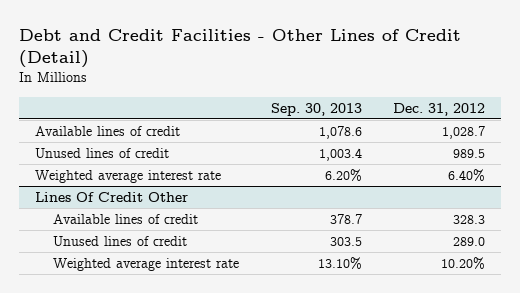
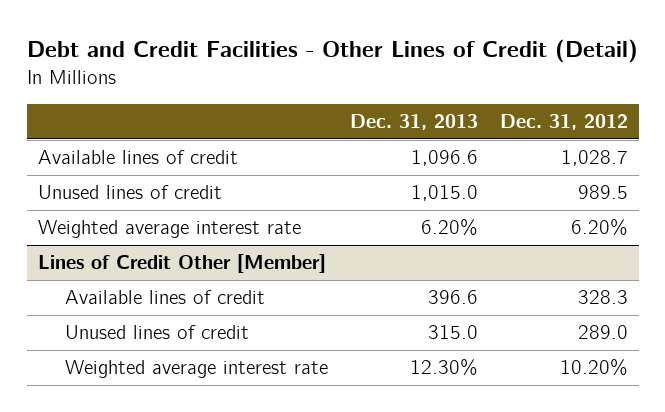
- | Sep. 30, 2013 | Dec. 31, 2012
+ | Dec. 31, 2013 | Dec. 31, 2012
- Weighted average interest rate | 6.20% | 6.40%
- Lines Of Credit Other
+ Weighted average interest rate | 6.20% | 6.20%
+ Lines of Credit Other [Member]

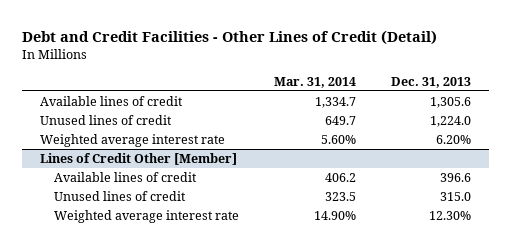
- | Dec. 31, 2013 | Dec. 31, 2012
+ | Mar. 31, 2014 | Dec. 31, 2013
- Available lines of credit | 1,096.6 | 1,028.7
- Unused lines of credit | 1,015.0 | 989.5
+ Available lines of credit | 1,334.7 | 1,305.6
+ Unused lines of credit | 649.7 | 1,224.0

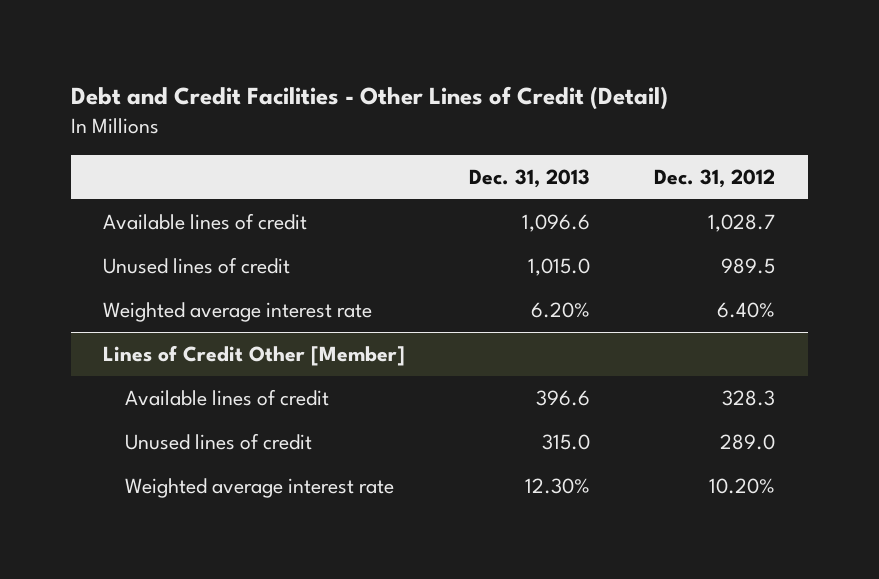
- | Mar. 31, 2014 | Dec. 31, 2013
+ | Dec. 31, 2013 | Dec. 31, 2012
- Available lines of credit | 1,334.7 | 1,305.6
- Unused lines of credit | 649.7 | 1,224.0
+ Available lines of credit | 1,096.6 | 1,028.7
+ Unused lines of credit | 1,015.0 | 989.5

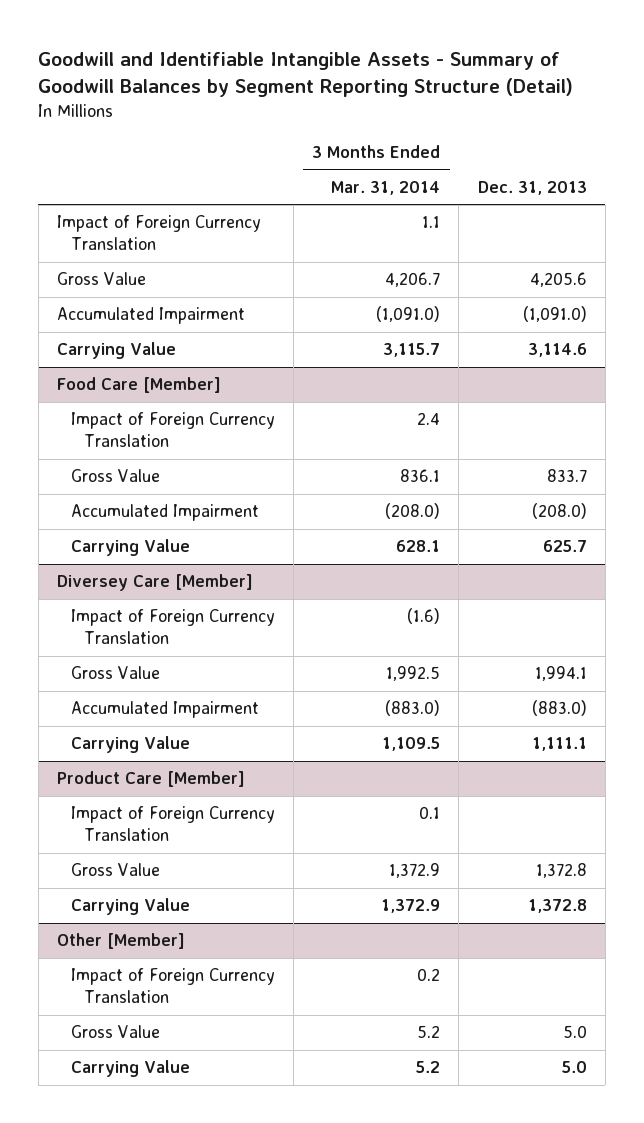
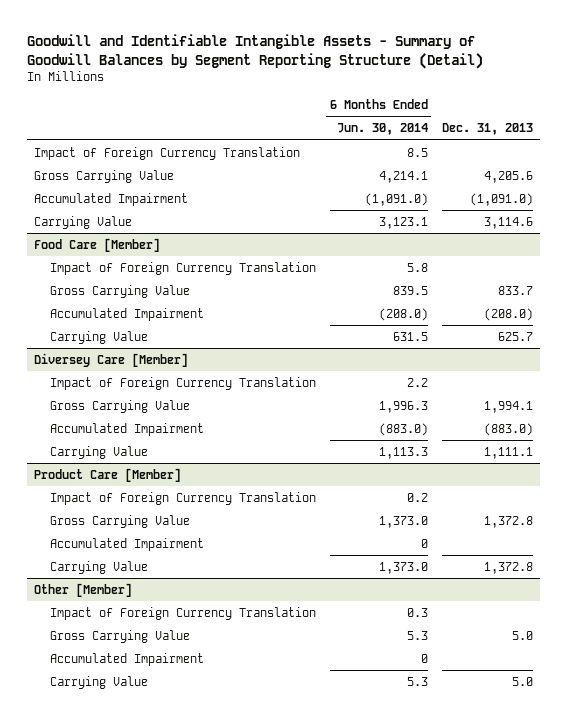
- | 3 Months Ended Mar. 31, 2014 | Dec. 31, 2013
+ | 6 Months Ended Jun. 30, 2014 | Dec. 31, 2013
- Gross Value | 4,206.7 | 4,205.6
+ Gross Carrying Value | 4,214.1 | 4,205.6
@ Food Care [Member]
- Gross Value | 836.1 | 833.7
+ Gross Carrying Value | 839.5 | 833.7
@ Diversey Care [Member]
- Gross Value | 1,992.5 | 1,994.1
+ Gross Carrying Value | 1,996.3 | 1,994.1
@ Product Care [Member]
- Gross Value | 1,372.9 | 1,372.8
+ Gross Carrying Value | 1,373.0 | 1,372.8
+ Accumulated Impairment | 0 |
@ Other [Member]
- Gross Value | 5.2 | 5.0
+ Gross Carrying Value | 5.3 | 5.0
+ Accumulated Impairment | 0 |

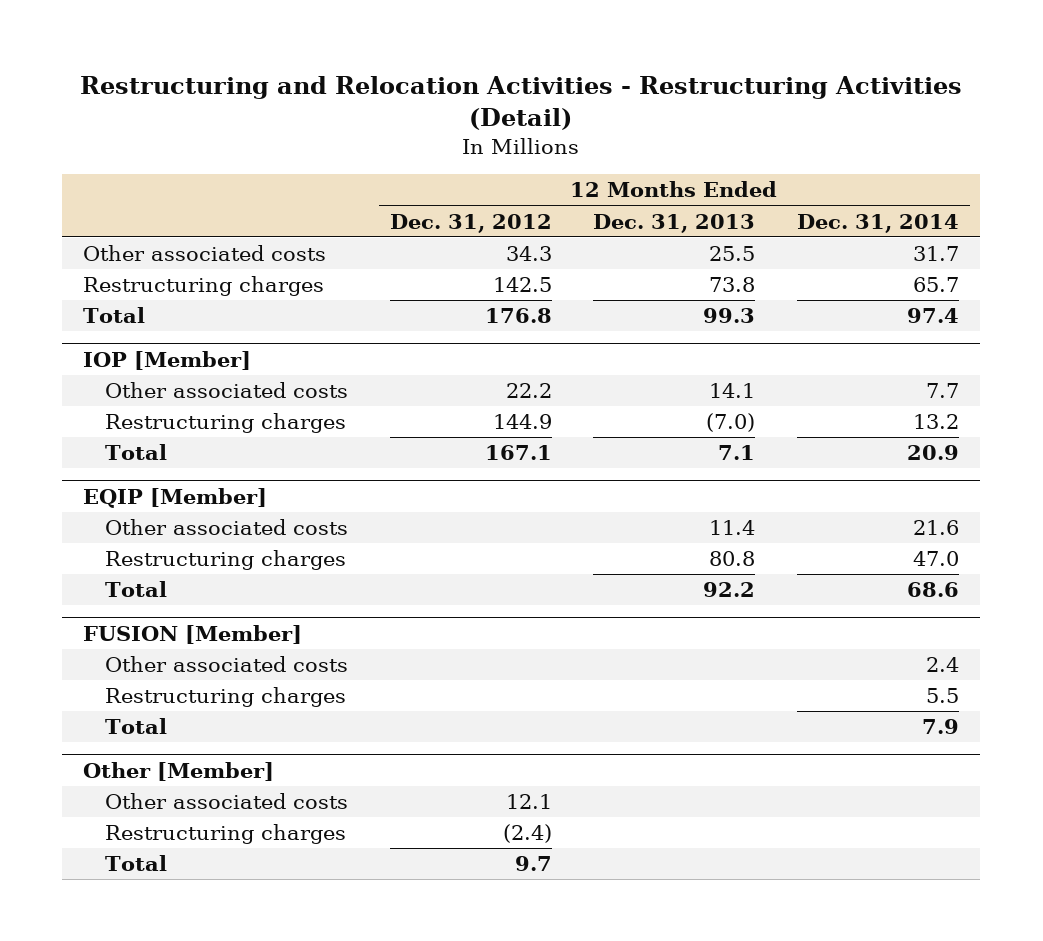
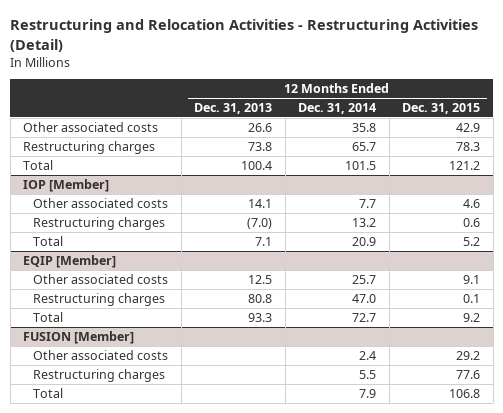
- | 12 Months Ended Dec. 31, 2012 | 12 Months Ended Dec. 31, 2013 | 12 Months Ended Dec. 31, 2014
+ | 12 Months Ended Dec. 31, 2013 | 12 Months Ended Dec. 31, 2014 | 12 Months Ended Dec. 31, 2015
- Other associated costs | 34.3 | 25.5 | 31.7
+ Other associated costs | 26.6 | 35.8 | 42.9
- Total | 176.8 | 99.3 | 97.4
+ Total | 100.4 | 101.5 | 121.2
@ EQIP [Member]
- Other associated costs | | 11.4 | 21.6
+ Other associated costs | 12.5 | 25.7 | 9.1
- Total | | 92.2 | 68.6
+ Total | 93.3 | 72.7 | 9.2
- Other [Member]
- Other associated costs | 12.1 | |
- Restructuring charges | (2.4) | |
- Total | 9.7 | |

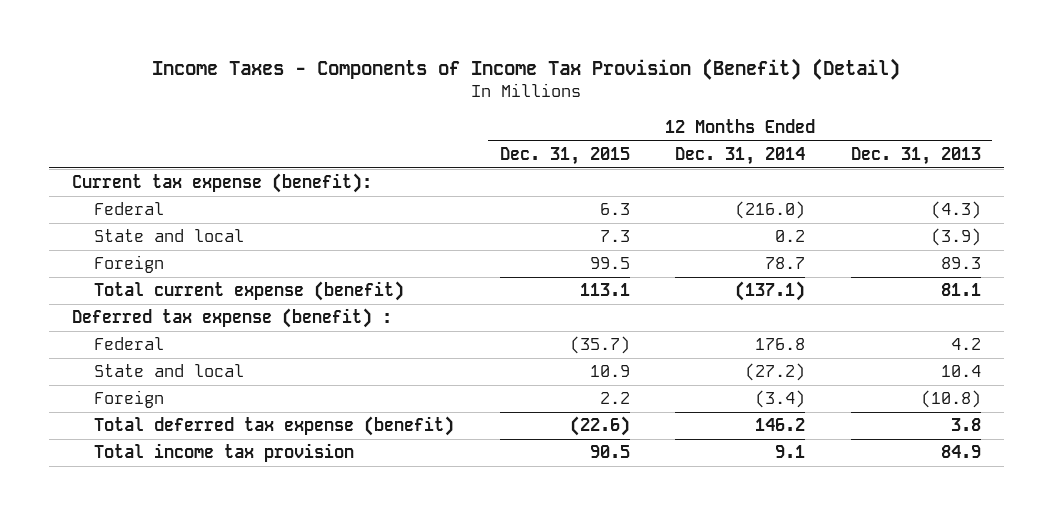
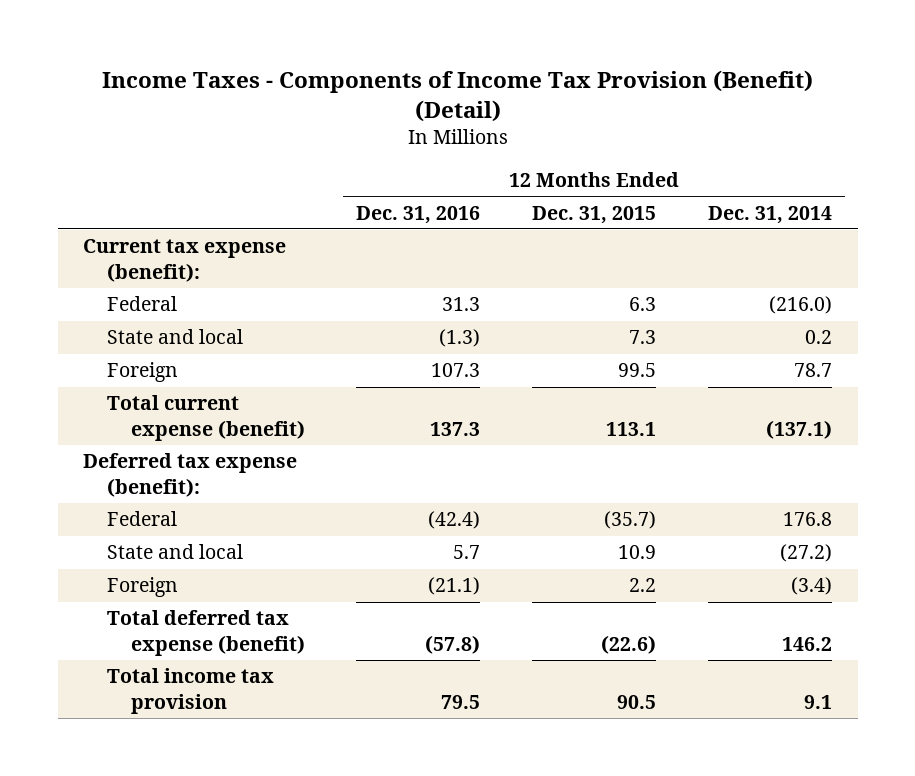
- | 12 Months Ended Dec. 31, 2015 | 12 Months Ended Dec. 31, 2014 | 12 Months Ended Dec. 31, 2013
+ | 12 Months Ended Dec. 31, 2016 | 12 Months Ended Dec. 31, 2015 | 12 Months Ended Dec. 31, 2014
- Deferred tax expense (benefit) :
+ Deferred tax expense (benefit):

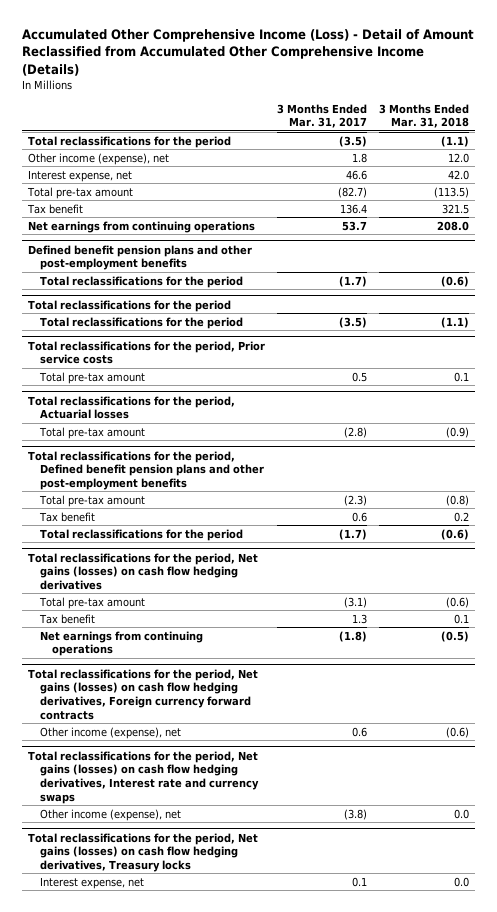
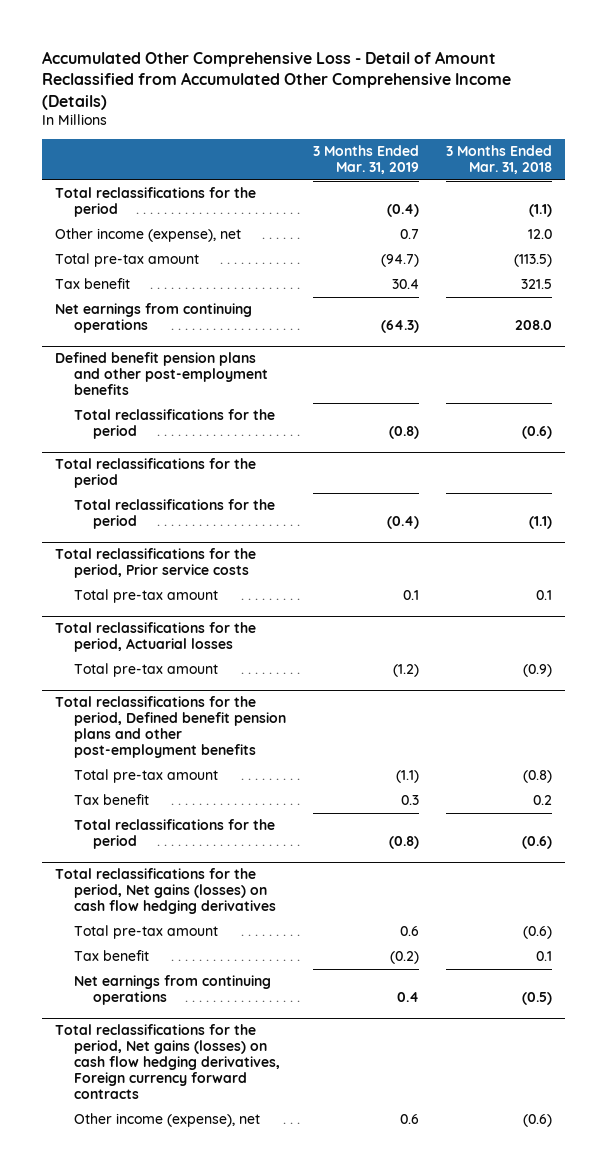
- Accumulated Other Comprehensive Income (Loss) - Detail of Amount Reclassified from Accumulated Other Comprehensive Income (Details)
+ Accumulated Other Comprehensive Loss - Detail of Amount Reclassified from Accumulated Other Comprehensive Income (Details)
- | 3 Months Ended Mar. 31, 2017 | 3 Months Ended Mar. 31, 2018
+ | 3 Months Ended Mar. 31, 2019 | 3 Months Ended Mar. 31, 2018
- Interest expense, net | 46.6 | 42.0
- Total reclassifications for the period, Net gains (losses) on cash flow hedging derivatives, Interest rate and currency swaps
- Other income (expense), net | (3.8) | 0.0
- Total reclassifications for the period, Net gains (losses) on cash flow hedging derivatives, Treasury locks
- Interest expense, net | 0.1 | 0.0

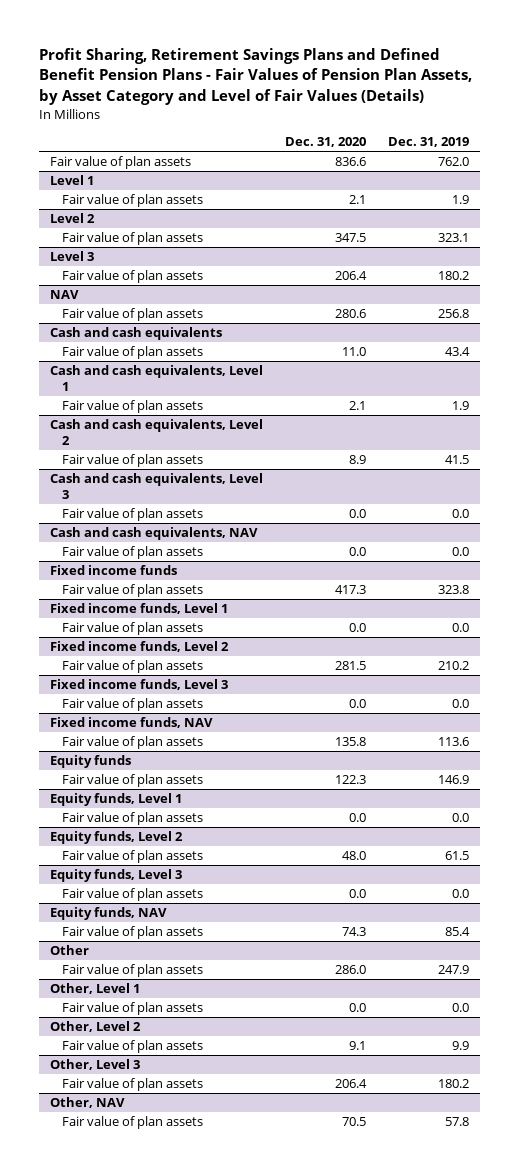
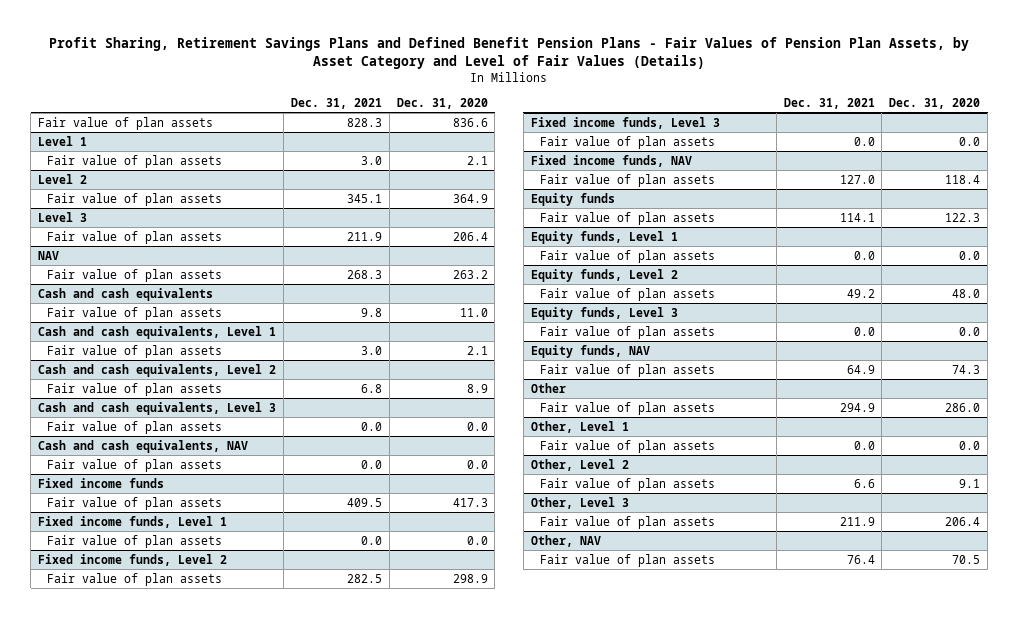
- | Dec. 31, 2020 | Dec. 31, 2019
+ | Dec. 31, 2021 | Dec. 31, 2020
@ Level 2
- Fair value of plan assets | 347.5 | 323.1
+ Fair value of plan assets | 345.1 | 364.9
@ NAV
- Fair value of plan assets | 280.6 | 256.8
+ Fair value of plan assets | 268.3 | 263.2
@ Fixed income funds, Level 2
- Fair value of plan assets | 281.5 | 210.2
+ Fair value of plan assets | 282.5 | 298.9
@ Fixed income funds, NAV
- Fair value of plan assets | 135.8 | 113.6
+ Fair value of plan assets | 127.0 | 118.4

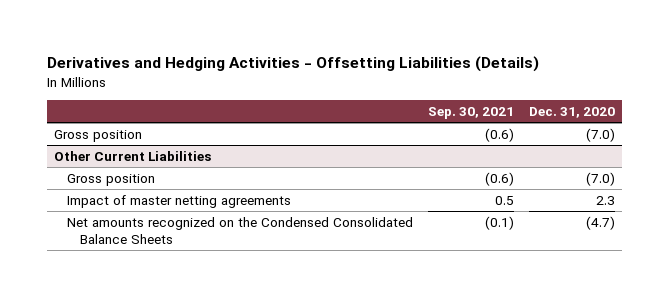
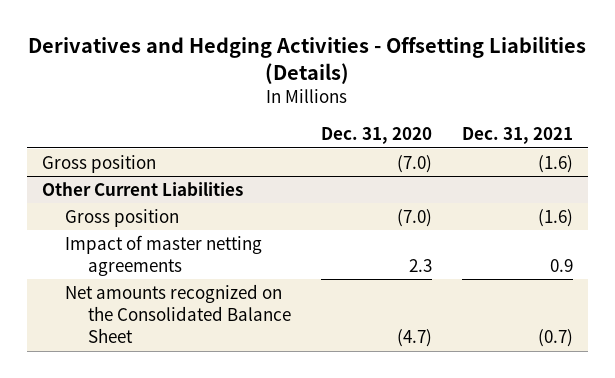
- | Sep. 30, 2021 | Dec. 31, 2020
+ | Dec. 31, 2020 | Dec. 31, 2021
@ Other Current Liabilities
- Net amounts recognized on the Condensed Consolidated Balance Sheets | (0.1) | (4.7)
+ Net amounts recognized on the Consolidated Balance Sheet | (4.7) | (0.7)

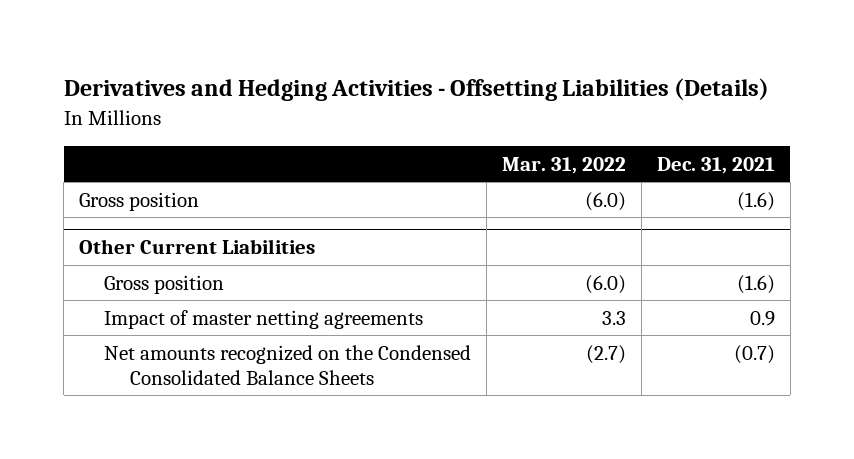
- | Dec. 31, 2020 | Dec. 31, 2021
+ | Mar. 31, 2022 | Dec. 31, 2021
@ Other Current Liabilities
- Net amounts recognized on the Consolidated Balance Sheet | (4.7) | (0.7)
+ Net amounts recognized on the Condensed Consolidated Balance Sheets | (2.7) | (0.7)

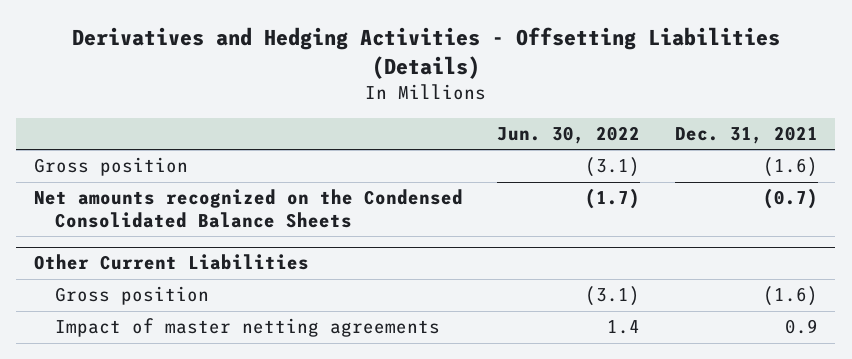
- | Mar. 31, 2022 | Dec. 31, 2021
+ | Jun. 30, 2022 | Dec. 31, 2021
+ Net amounts recognized on the Condensed Consolidated Balance Sheets | (1.7) | (0.7)
@ Other Current Liabilities
- Net amounts recognized on the Condensed Consolidated Balance Sheets | (2.7) | (0.7)

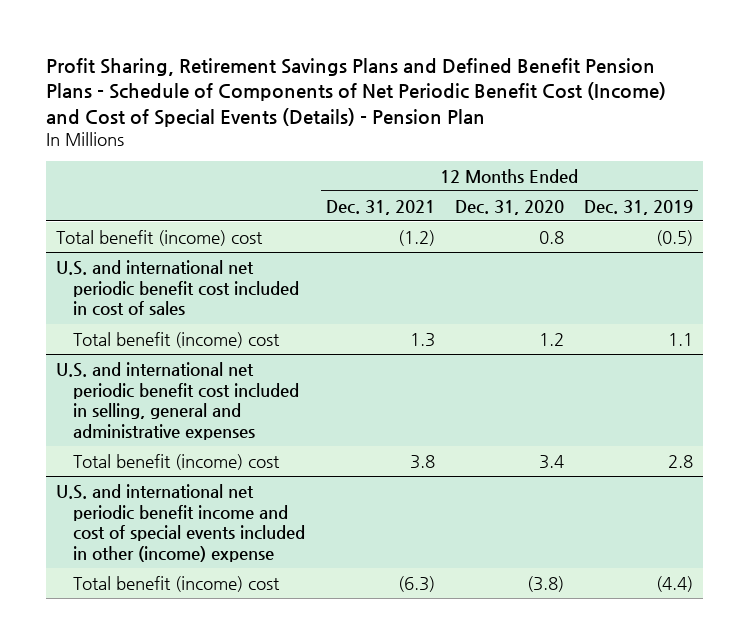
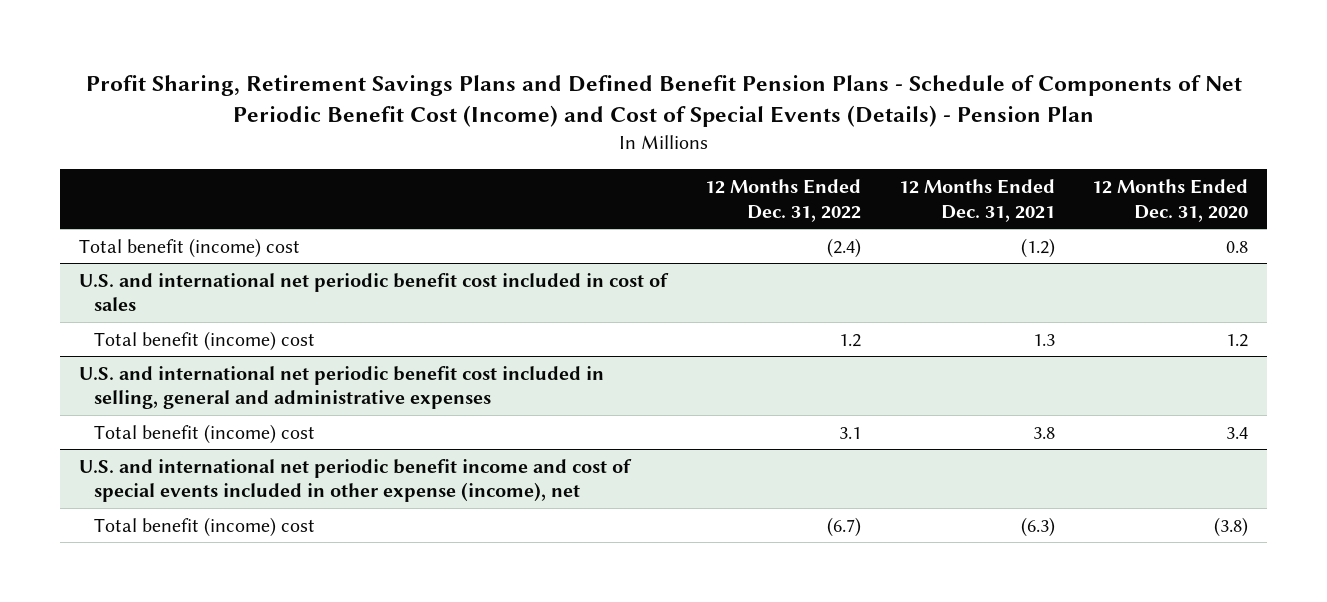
- | 12 Months Ended Dec. 31, 2021 | 12 Months Ended Dec. 31, 2020 | 12 Months Ended Dec. 31, 2019
+ | 12 Months Ended Dec. 31, 2022 | 12 Months Ended Dec. 31, 2021 | 12 Months Ended Dec. 31, 2020
- U.S. and international net periodic benefit income and cost of special events included in other (income) expense
+ U.S. and international net periodic benefit income and cost of special events included in other expense (income), net

